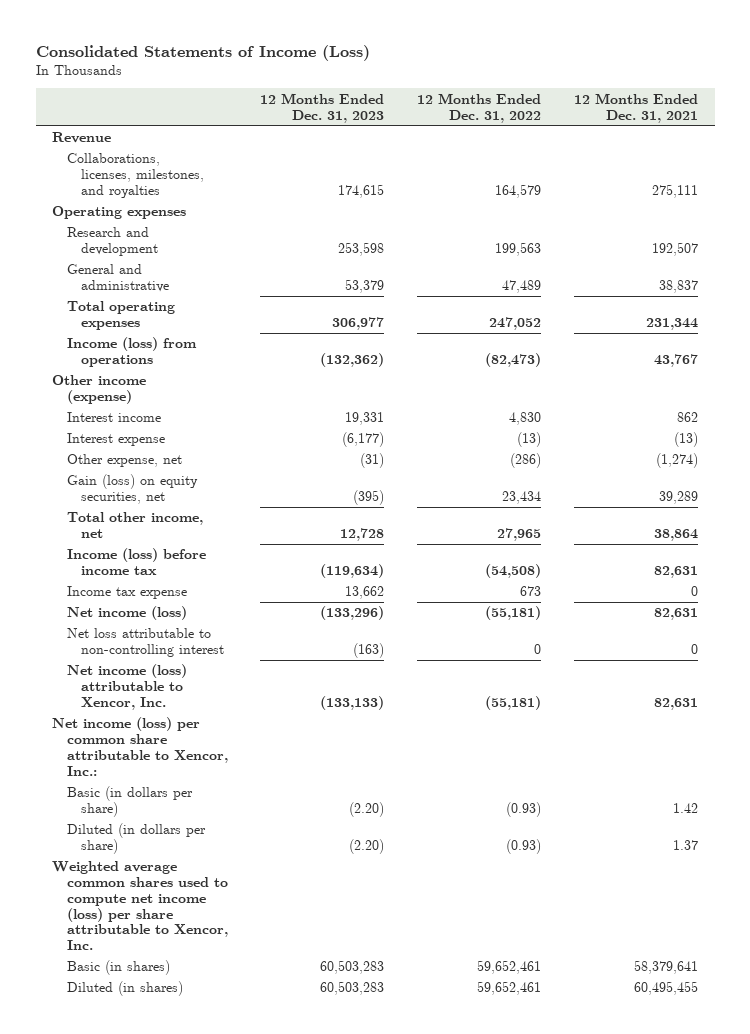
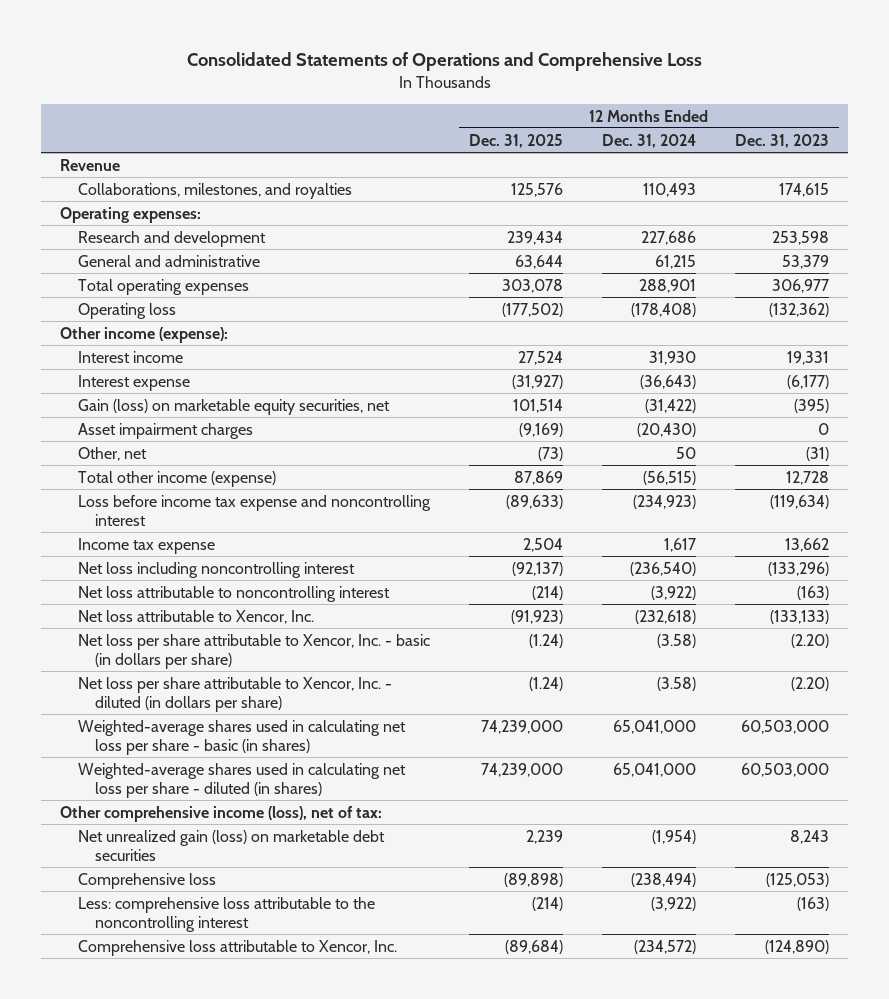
- Consolidated Statements of Income (Loss)
+ Consolidated Statements of Operations and Comprehensive Loss
- | 12 Months Ended Dec. 31, 2023 | 12 Months Ended Dec. 31, 2022 | 12 Months Ended Dec. 31, 2021
+ | 12 Months Ended Dec. 31, 2025 | 12 Months Ended Dec. 31, 2024 | 12 Months Ended Dec. 31, 2023
- Collaborations, licenses, milestones, and royalties | 174,615 | 164,579 | 275,111
- Operating expenses
+ Collaborations, milestones, and royalties | 125,576 | 110,493 | 174,615
+ Operating expenses:
- Income (loss) from operations | (132,362) | (82,473) | 43,767
- Other income (expense)
+ Operating loss | (177,502) | (178,408) | (132,362)
+ Other income (expense):
- Other expense, net | (31) | (286) | (1,274)
- Gain (loss) on equity securities, net | (395) | 23,434 | 39,289
- Total other income, net | 12,728 | 27,965 | 38,864
- Income (loss) before income tax | (119,634) | (54,508) | 82,631
+ Gain (loss) on marketable equity securities, net | 101,514 | (31,422) | (395)
+ Asset impairment charges | (9,169) | (20,430) | 0
+ Other, net | (73) | 50 | (31)
+ Total other income (expense) | 87,869 | (56,515) | 12,728
+ Loss before income tax expense and noncontrolling interest | (89,633) | (234,923) | (119,634)
- Net income (loss) | (133,296) | (55,181) | 82,631
- Net loss attributable to non-controlling interest | (163) | 0 | 0
- Net income (loss) attributable to Xencor, Inc. | (133,133) | (55,181) | 82,631
- Net income (loss) per common share attributable to Xencor, Inc.:
- Basic (in dollars per share) | (2.20) | (0.93) | 1.42
- Diluted (in dollars per share) | (2.20) | (0.93) | 1.37
- Weighted average common shares used to compute net income (loss) per share attributable to Xencor, Inc.
- Basic (in shares) | 60,503,283 | 59,652,461 | 58,379,641
- Diluted (in shares) | 60,503,283 | 59,652,461 | 60,495,455
+ Net loss including noncontrolling interest | (92,137) | (236,540) | (133,296)
+ Net loss attributable to noncontrolling interest | (214) | (3,922) | (163)
+ Net loss attributable to Xencor, Inc. | (91,923) | (232,618) | (133,133)
+ Net loss per share attributable to Xencor, Inc. - basic (in dollars per share) | (1.24) | (3.58) | (2.20)
+ Net loss per share attributable to Xencor, Inc. - diluted (in dollars per share) | (1.24) | (3.58) | (2.20)
+ Weighted-average shares used in calculating net loss per share - basic (in shares) | 74,239,000 | 65,041,000 | 60,503,000
+ Weighted-average shares used in calculating net loss per share - diluted (in shares) | 74,239,000 | 65,041,000 | 60,503,000
+ Other comprehensive income (loss), net of tax:
+ Net unrealized gain (loss) on marketable debt securities | 2,239 | (1,954) | 8,243
+ Comprehensive loss | (89,898) | (238,494) | (125,053)
+ Less: comprehensive loss attributable to the noncontrolling interest | (214) | (3,922) | (163)
+ Comprehensive loss attributable to Xencor, Inc. | (89,684) | (234,572) | (124,890)

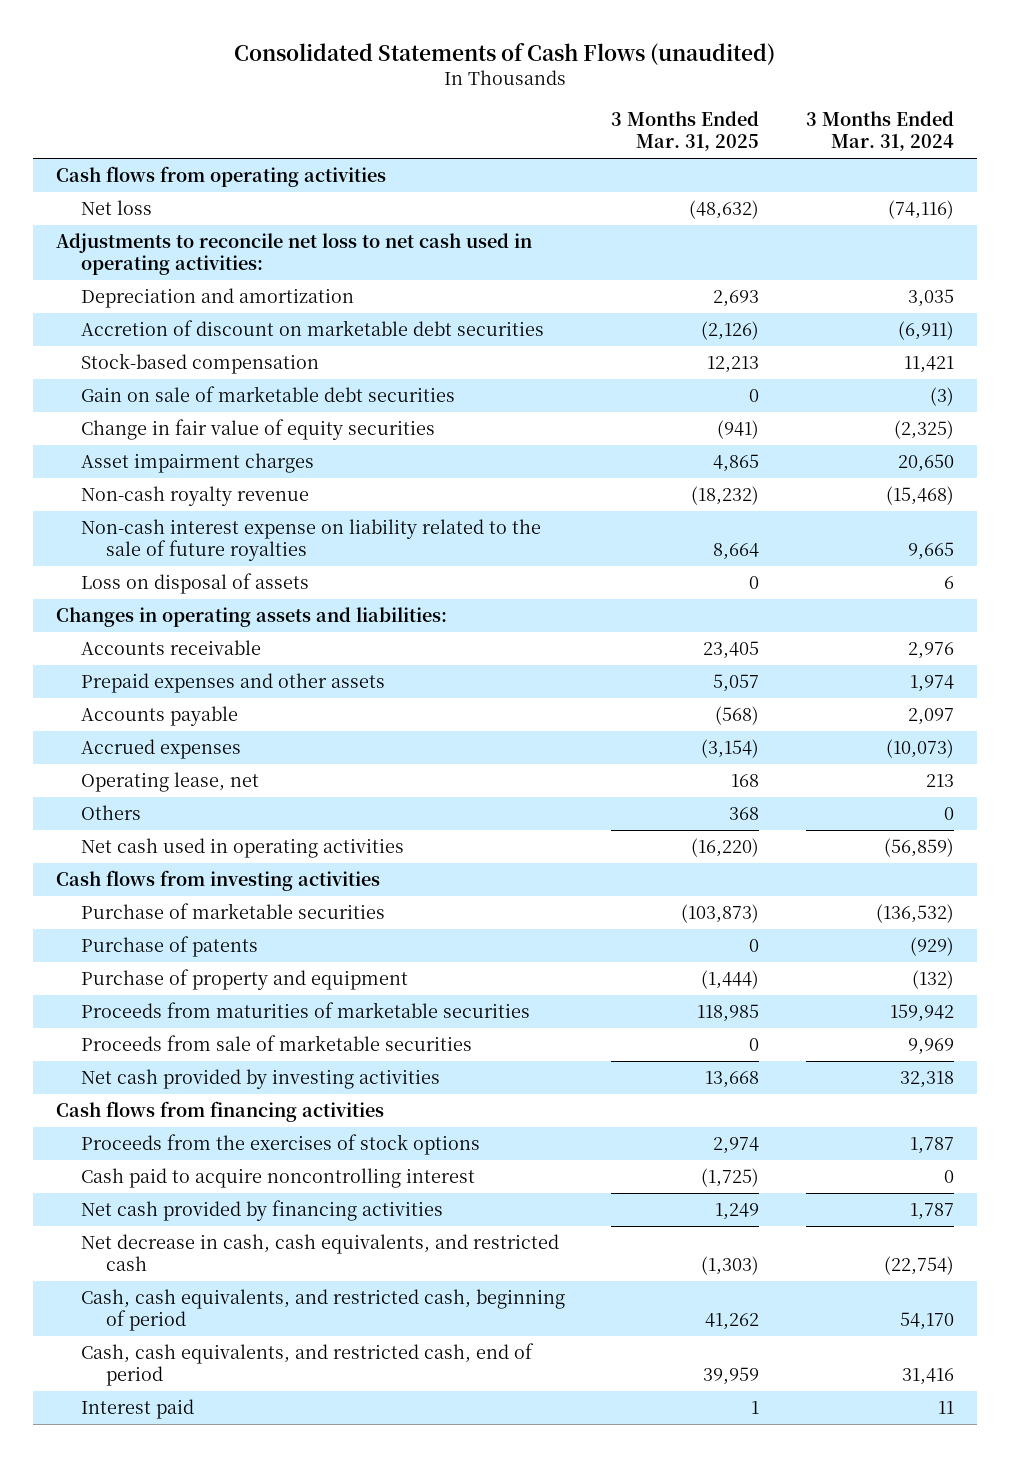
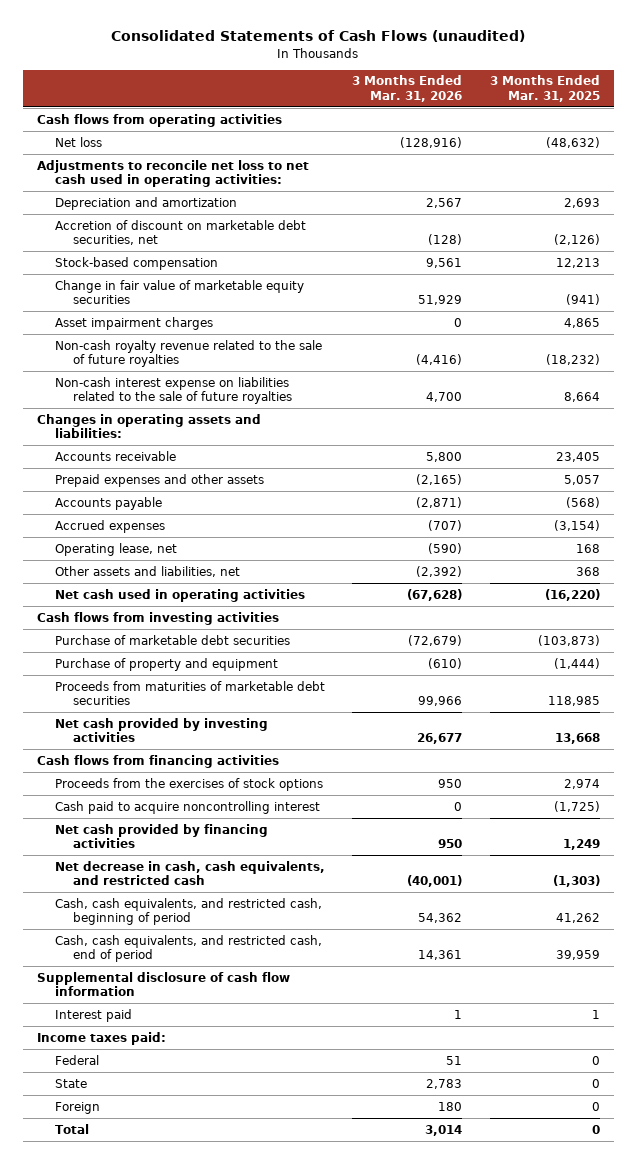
- | 3 Months Ended Mar. 31, 2025 | 3 Months Ended Mar. 31, 2024
+ | 3 Months Ended Mar. 31, 2026 | 3 Months Ended Mar. 31, 2025
- Accretion of discount on marketable debt securities | (2,126) | (6,911)
+ Accretion of discount on marketable debt securities, net | (128) | (2,126)
- Gain on sale of marketable debt securities | 0 | (3)
- Change in fair value of equity securities | (941) | (2,325)
+ Change in fair value of marketable equity securities | 51,929 | (941)
- Non-cash royalty revenue | (18,232) | (15,468)
- Non-cash interest expense on liability related to the sale of future royalties | 8,664 | 9,665
- Loss on disposal of assets | 0 | 6
+ Non-cash royalty revenue related to the sale of future royalties | (4,416) | (18,232)
+ Non-cash interest expense on liabilities related to the sale of future royalties | 4,700 | 8,664
- Others | 368 | 0
+ Other assets and liabilities, net | (2,392) | 368
- Purchase of marketable securities | (103,873) | (136,532)
- Purchase of patents | 0 | (929)
+ Purchase of marketable debt securities | (72,679) | (103,873)
- Proceeds from maturities of marketable securities | 118,985 | 159,942
- Proceeds from sale of marketable securities | 0 | 9,969
+ Proceeds from maturities of marketable debt securities | 99,966 | 118,985
+ Supplemental disclosure of cash flow information
+ Income taxes paid:
+ Federal | 51 | 0
+ State | 2,783 | 0
+ Foreign | 180 | 0
+ Total | 3,014 | 0

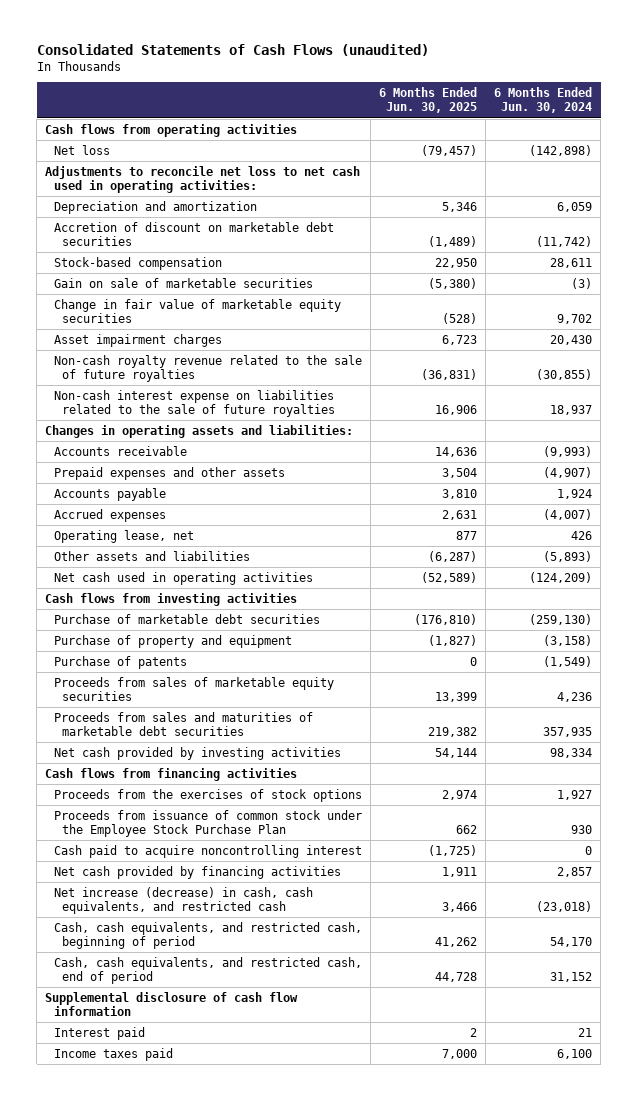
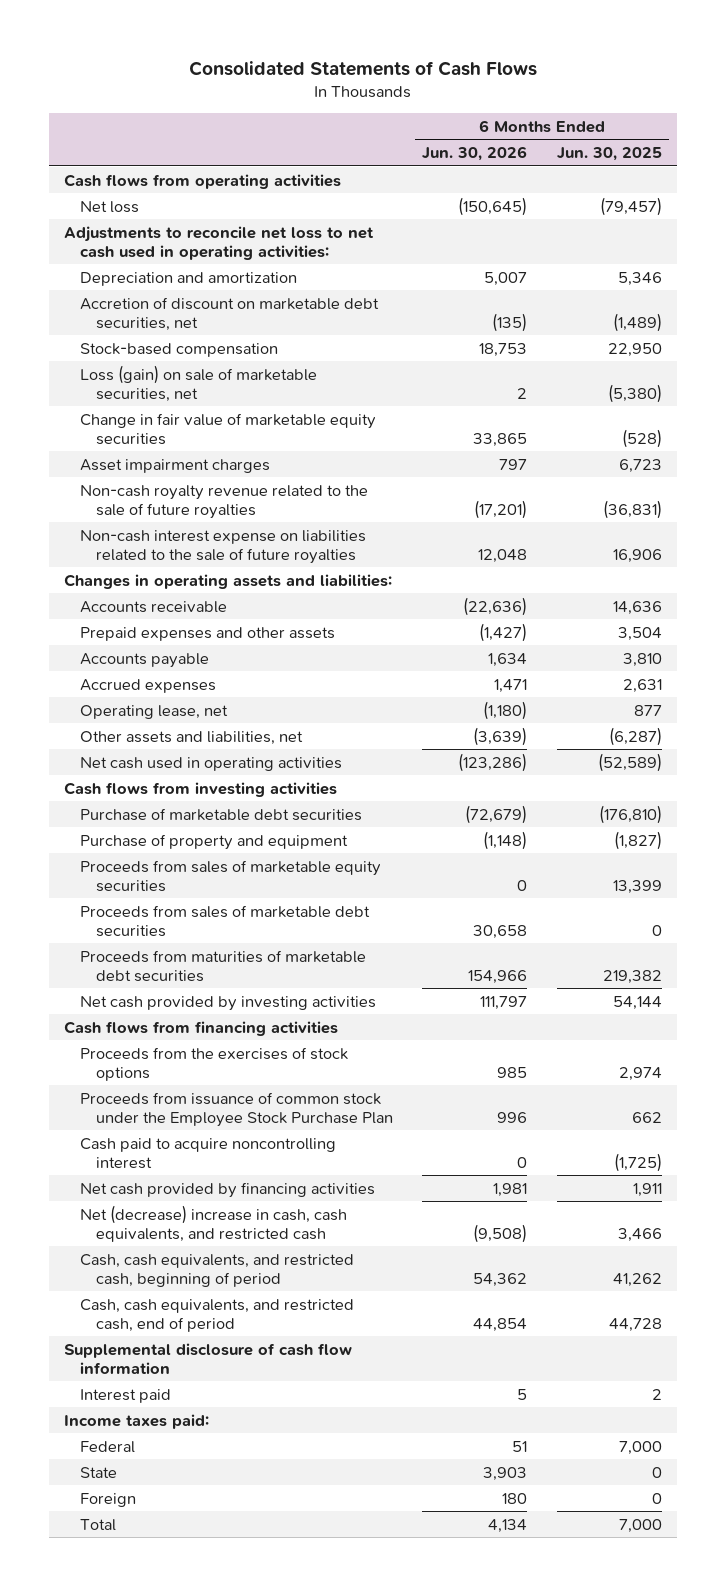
- Consolidated Statements of Cash Flows (unaudited)
+ Consolidated Statements of Cash Flows
- | 6 Months Ended Jun. 30, 2025 | 6 Months Ended Jun. 30, 2024
+ | 6 Months Ended Jun. 30, 2026 | 6 Months Ended Jun. 30, 2025
- Accretion of discount on marketable debt securities | (1,489) | (11,742)
+ Accretion of discount on marketable debt securities, net | (135) | (1,489)
- Gain on sale of marketable securities | (5,380) | (3)
+ Loss (gain) on sale of marketable securities, net | 2 | (5,380)
- Other assets and liabilities | (6,287) | (5,893)
+ Other assets and liabilities, net | (3,639) | (6,287)
- Purchase of patents | 0 | (1,549)
- Proceeds from sales and maturities of marketable debt securities | 219,382 | 357,935
+ Proceeds from sales of marketable debt securities | 30,658 | 0
+ Proceeds from maturities of marketable debt securities | 154,966 | 219,382
- Net increase (decrease) in cash, cash equivalents, and restricted cash | 3,466 | (23,018)
+ Net (decrease) increase in cash, cash equivalents, and restricted cash | (9,508) | 3,466
- Income taxes paid | 7,000 | 6,100
+ Income taxes paid:
+ Federal | 51 | 7,000
+ State | 3,903 | 0
+ Foreign | 180 | 0
+ Total | 4,134 | 7,000

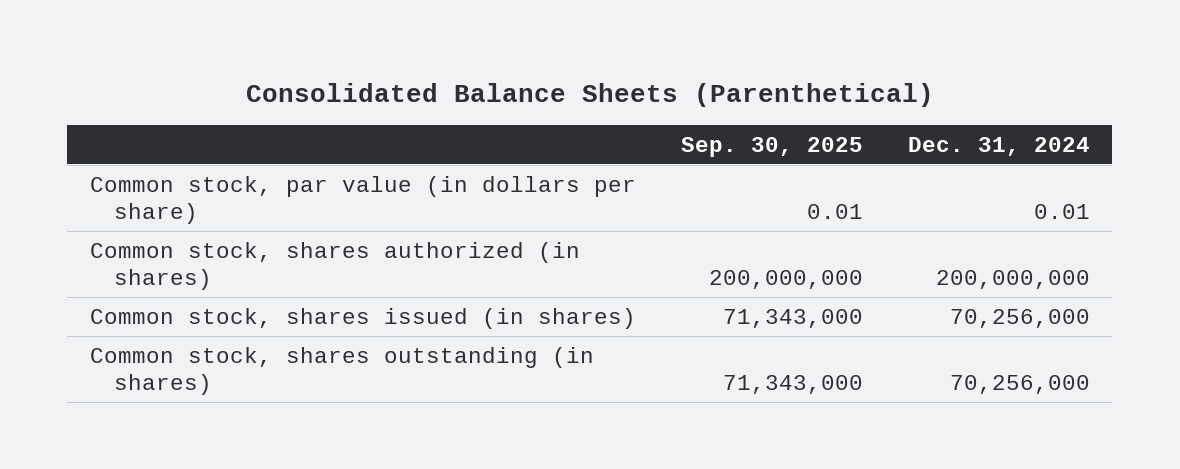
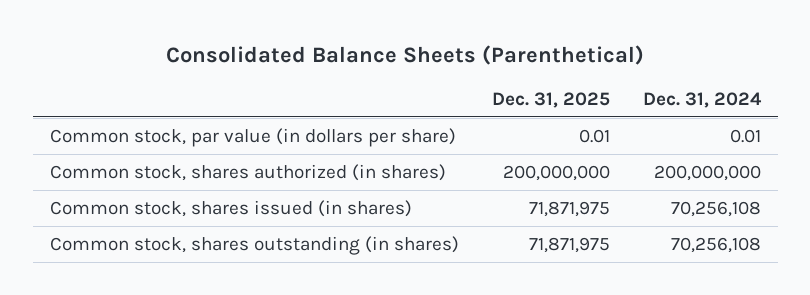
- | Sep. 30, 2025 | Dec. 31, 2024
+ | Dec. 31, 2025 | Dec. 31, 2024
- Common stock, shares issued (in shares) | 71,343,000 | 70,256,000
- Common stock, shares outstanding (in shares) | 71,343,000 | 70,256,000
+ Common stock, shares issued (in shares) | 71,871,975 | 70,256,108
+ Common stock, shares outstanding (in shares) | 71,871,975 | 70,256,108

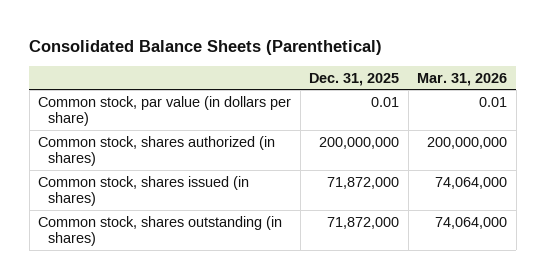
- | Dec. 31, 2025 | Dec. 31, 2024
+ | Dec. 31, 2025 | Mar. 31, 2026
- Common stock, shares issued (in shares) | 71,871,975 | 70,256,108
- Common stock, shares outstanding (in shares) | 71,871,975 | 70,256,108
+ Common stock, shares issued (in shares) | 71,872,000 | 74,064,000
+ Common stock, shares outstanding (in shares) | 71,872,000 | 74,064,000

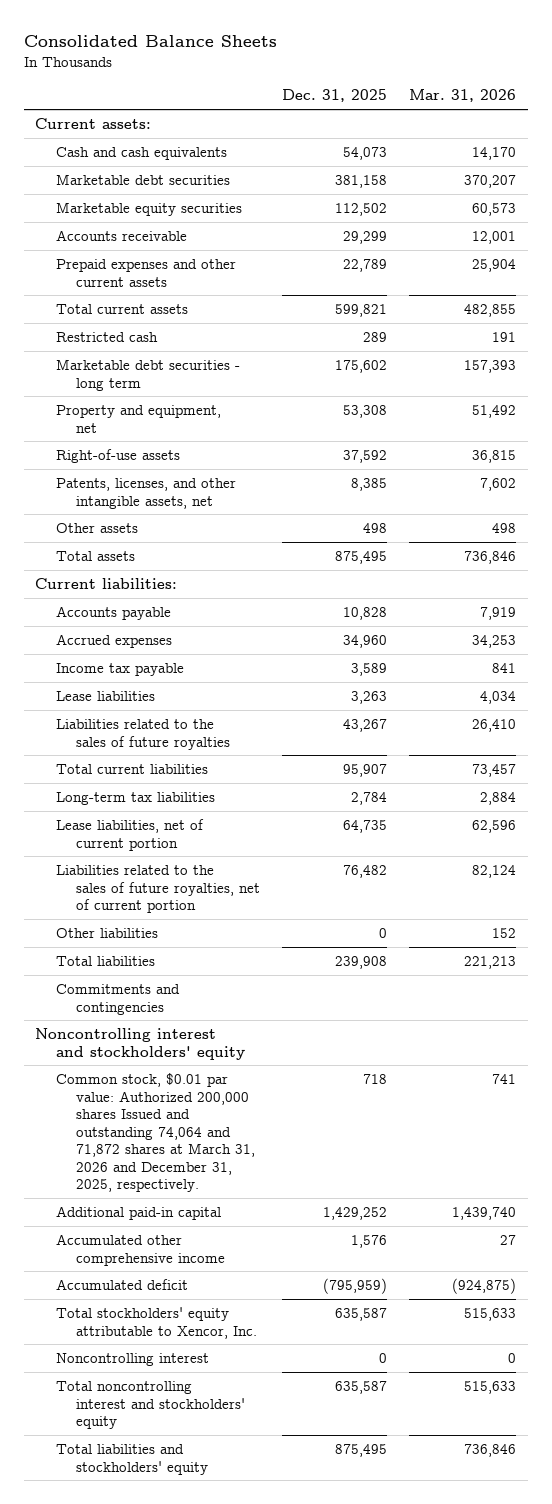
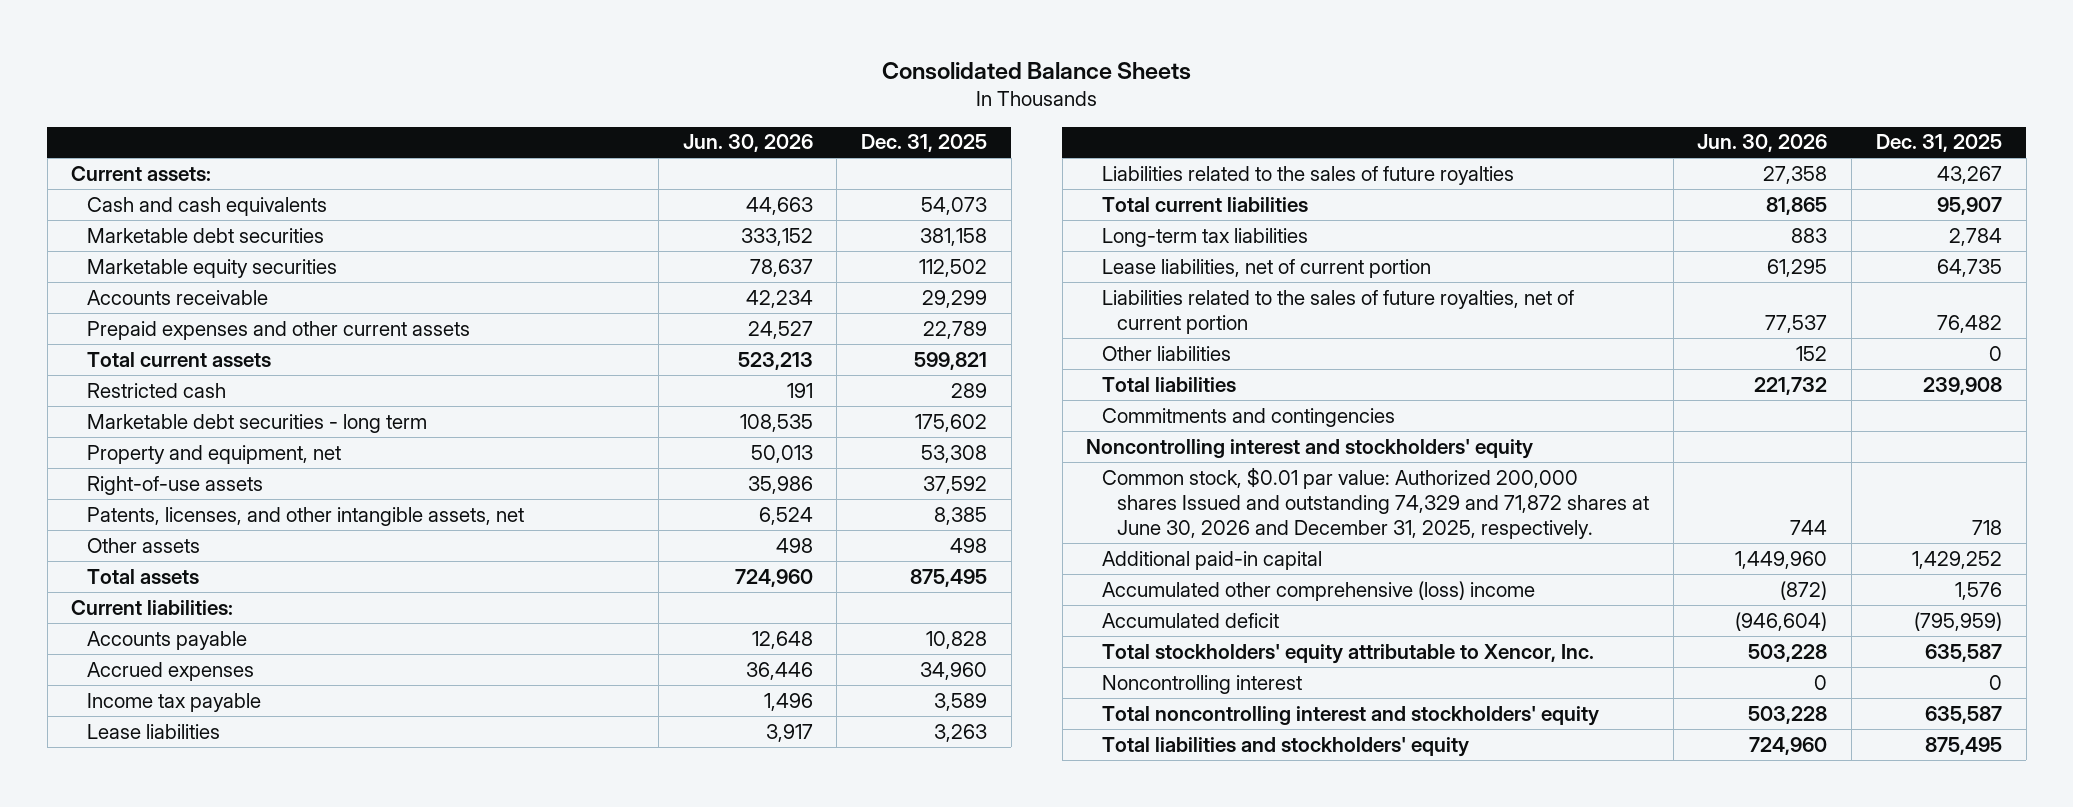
- | Dec. 31, 2025 | Mar. 31, 2026
+ | Jun. 30, 2026 | Dec. 31, 2025
- Common stock, $0.01 par value: Authorized 200,000 shares Issued and outstanding 74,064 and 71,872 shares at March 31, 2026 and December 31, 2025, respectively. | 718 | 741
+ Common stock, $0.01 par value: Authorized 200,000 shares Issued and outstanding 74,329 and 71,872 shares at June 30, 2026 and December 31, 2025, respectively. | 744 | 718
- Accumulated other comprehensive income | 1,576 | 27
+ Accumulated other comprehensive (loss) income | (872) | 1,576

